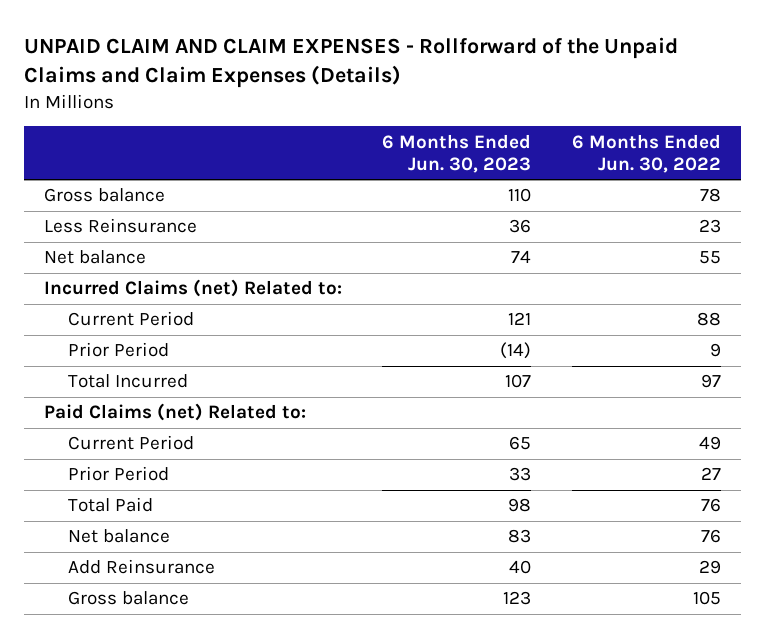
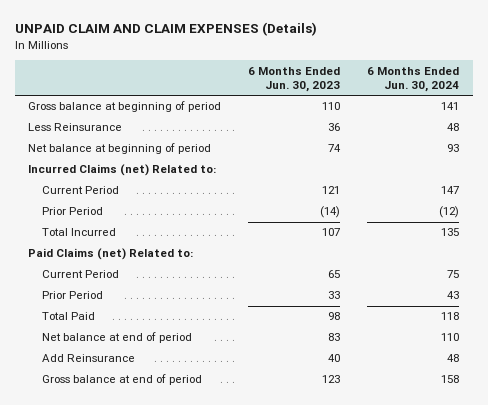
- UNPAID CLAIM AND CLAIM EXPENSES - Rollforward of the Unpaid Claims and Claim Expenses (Details)
+ UNPAID CLAIM AND CLAIM EXPENSES (Details)
- | 6 Months Ended Jun. 30, 2023 | 6 Months Ended Jun. 30, 2022
+ | 6 Months Ended Jun. 30, 2023 | 6 Months Ended Jun. 30, 2024
- Gross balance | 110 | 78
+ Gross balance at beginning of period | 110 | 141
- Net balance | 74 | 55
+ Net balance at beginning of period | 74 | 93
- Net balance | 83 | 76
+ Net balance at end of period | 83 | 110
- Gross balance | 123 | 105
+ Gross balance at end of period | 123 | 158

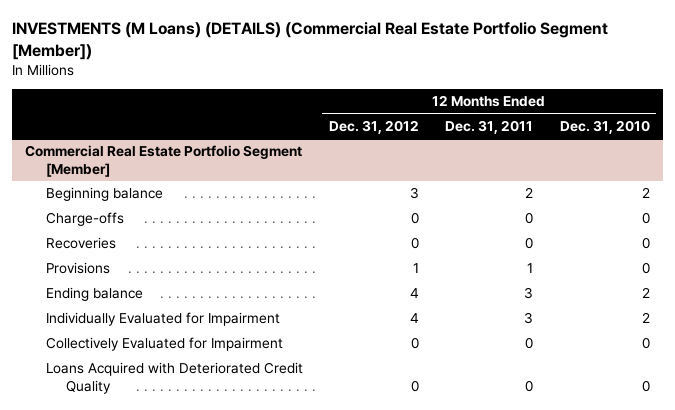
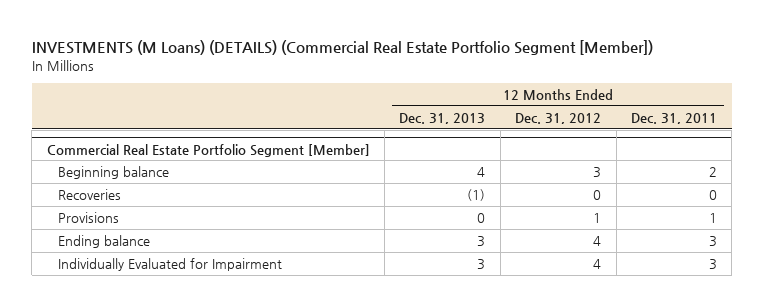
- | 12 Months Ended Dec. 31, 2012 | 12 Months Ended Dec. 31, 2011 | 12 Months Ended Dec. 31, 2010
+ | 12 Months Ended Dec. 31, 2013 | 12 Months Ended Dec. 31, 2012 | 12 Months Ended Dec. 31, 2011
@ Commercial Real Estate Portfolio Segment [Member]
- Charge-offs | 0 | 0 | 0
- Collectively Evaluated for Impairment | 0 | 0 | 0
- Loans Acquired with Deteriorated Credit Quality | 0 | 0 | 0

